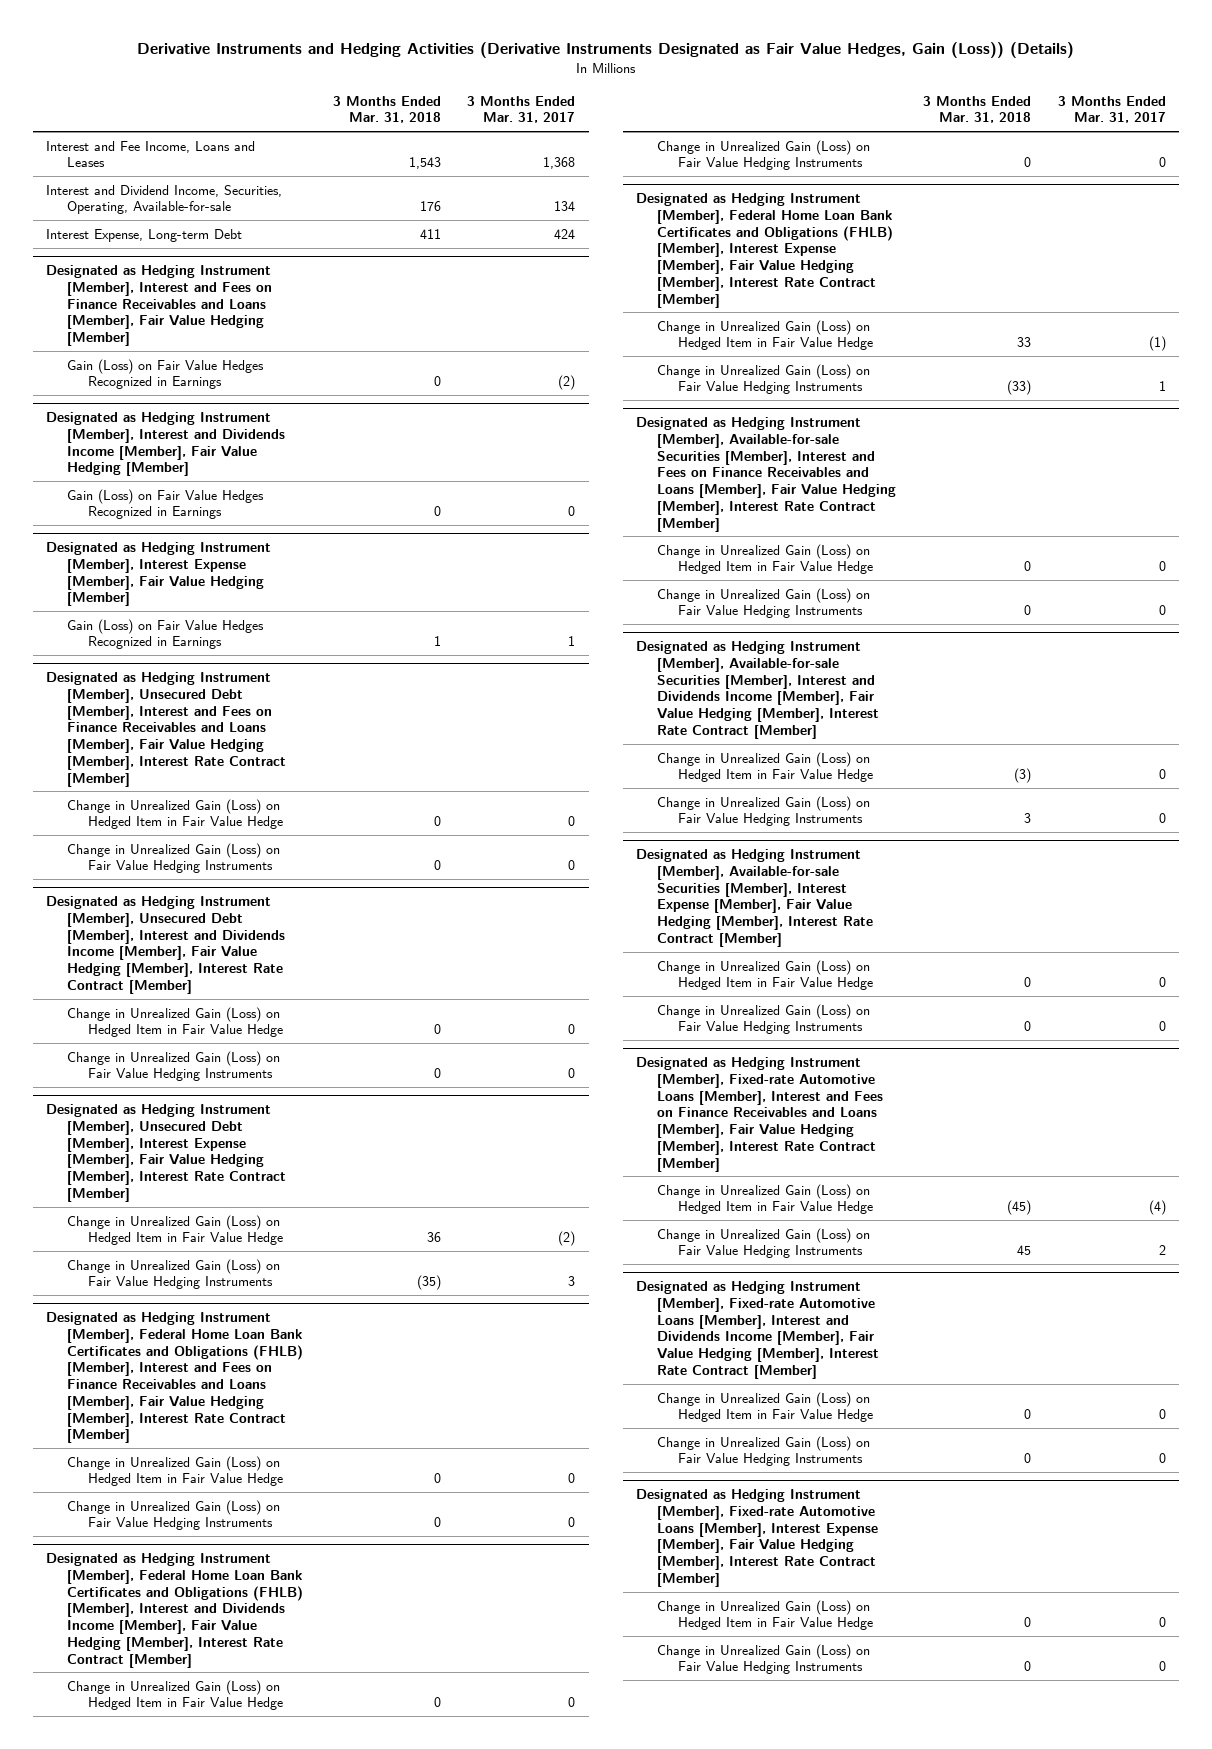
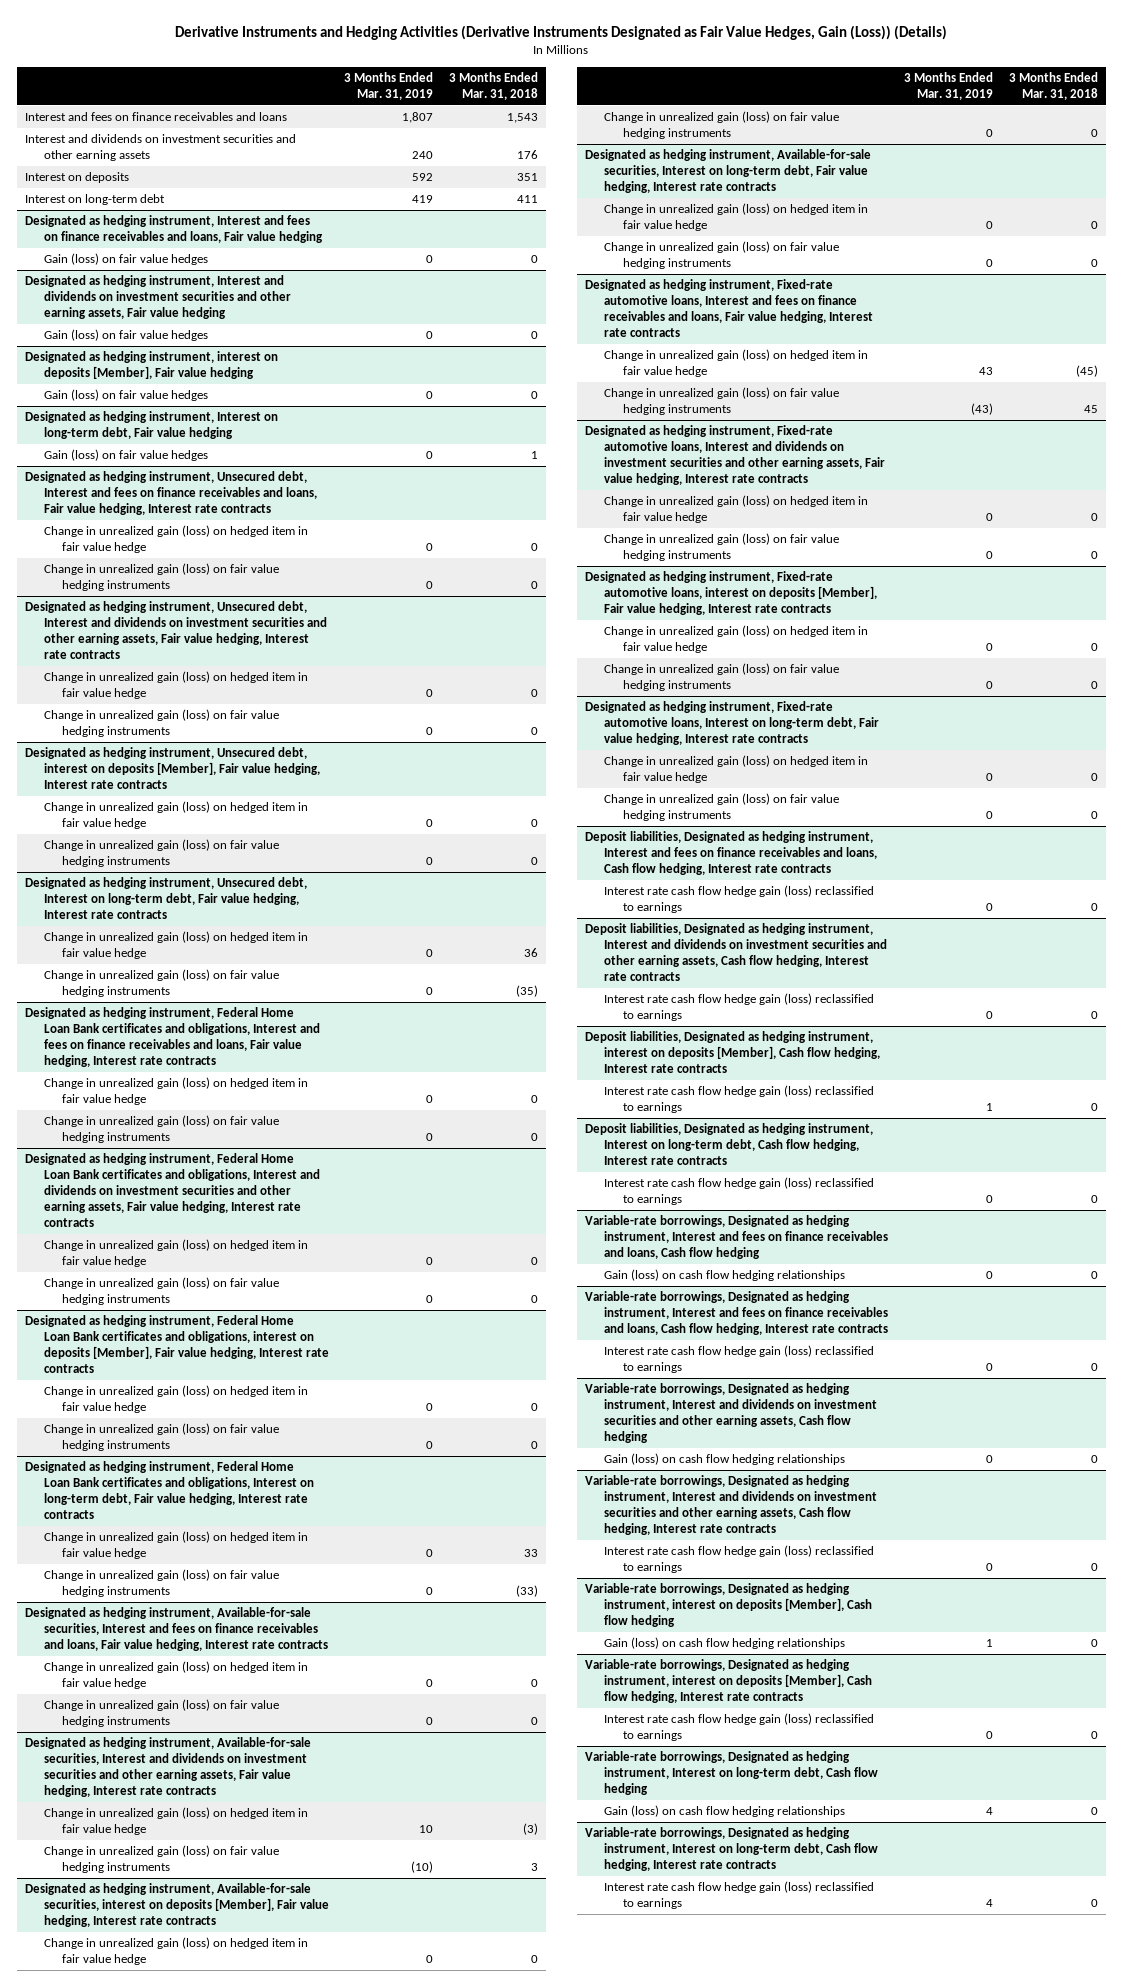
- | 3 Months Ended Mar. 31, 2018 | 3 Months Ended Mar. 31, 2017
+ | 3 Months Ended Mar. 31, 2019 | 3 Months Ended Mar. 31, 2018
- Interest and Fee Income, Loans and Leases | 1,543 | 1,368
- Interest and Dividend Income, Securities, Operating, Available-for-sale | 176 | 134
- Interest Expense, Long-term Debt | 411 | 424
- Designated as Hedging Instrument [Member], Interest and Fees on Finance Receivables and Loans [Member], Fair Value Hedging [Member]
- Gain (Loss) on Fair Value Hedges Recognized in Earnings | 0 | (2)
- Designated as Hedging Instrument [Member], Interest and Dividends Income [Member], Fair Value Hedging [Member]
- Gain (Loss) on Fair Value Hedges Recognized in Earnings | 0 | 0
- Designated as Hedging Instrument [Member], Interest Expense [Member], Fair Value Hedging [Member]
- Gain (Loss) on Fair Value Hedges Recognized in Earnings | 1 | 1
- Designated as Hedging Instrument [Member], Unsecured Debt [Member], Interest and Fees on Finance Receivables and Loans [Member], Fair Value Hedging [Member], Interest Rate Contract [Member]
- Change in Unrealized Gain (Loss) on Hedged Item in Fair Value Hedge | 0 | 0
- Change in Unrealized Gain (Loss) on Fair Value Hedging Instruments | 0 | 0
- Designated as Hedging Instrument [Member], Unsecured Debt [Member], Interest and Dividends Income [Member], Fair Value Hedging [Member], Interest Rate Contract [Member]
- Change in Unrealized Gain (Loss) on Hedged Item in Fair Value Hedge | 0 | 0
- Change in Unrealized Gain (Loss) on Fair Value Hedging Instruments | 0 | 0
- Designated as Hedging Instrument [Member], Unsecured Debt [Member], Interest Expense [Member], Fair Value Hedging [Member], Interest Rate Contract [Member]
- Change in Unrealized Gain (Loss) on Hedged Item in Fair Value Hedge | 36 | (2)
- Change in Unrealized Gain (Loss) on Fair Value Hedging Instruments | (35) | 3
- Designated as Hedging Instrument [Member], Federal Home Loan Bank Certificates and Obligations (FHLB) [Member], Interest and Fees on Finance Receivables and Loans [Member], Fair Value Hedging [Member], Interest Rate Contract [Member]
- Change in Unrealized Gain (Loss) on Hedged Item in Fair Value Hedge | 0 | 0
- Change in Unrealized Gain (Loss) on Fair Value Hedging Instruments | 0 | 0
- Designated as Hedging Instrument [Member], Federal Home Loan Bank Certificates and Obligations (FHLB) [Member], Interest and Dividends Income [Member], Fair Value Hedging [Member], Interest Rate Contract [Member]
- Change in Unrealized Gain (Loss) on Hedged Item in Fair Value Hedge | 0 | 0
- Change in Unrealized Gain (Loss) on Fair Value Hedging Instruments | 0 | 0
- Designated as Hedging Instrument [Member], Federal Home Loan Bank Certificates and Obligations (FHLB) [Member], Interest Expense [Member], Fair Value Hedging [Member], Interest Rate Contract [Member]
- Change in Unrealized Gain (Loss) on Hedged Item in Fair Value Hedge | 33 | (1)
- Change in Unrealized Gain (Loss) on Fair Value Hedging Instruments | (33) | 1
- Designated as Hedging Instrument [Member], Available-for-sale Securities [Member], Interest and Fees on Finance Receivables and Loans [Member], Fair Value Hedging [Member], Interest Rate Contract [Member]
- Change in Unrealized Gain (Loss) on Hedged Item in Fair Value Hedge | 0 | 0
- Change in Unrealized Gain (Loss) on Fair Value Hedging Instruments | 0 | 0
- Designated as Hedging Instrument [Member], Available-for-sale Securities [Member], Interest and Dividends Income [Member], Fair Value Hedging [Member], Interest Rate Contract [Member]
- Change in Unrealized Gain (Loss) on Hedged Item in Fair Value Hedge | (3) | 0
- Change in Unrealized Gain (Loss) on Fair Value Hedging Instruments | 3 | 0
- Designated as Hedging Instrument [Member], Available-for-sale Securities [Member], Interest Expense [Member], Fair Value Hedging [Member], Interest Rate Contract [Member]
- Change in Unrealized Gain (Loss) on Hedged Item in Fair Value Hedge | 0 | 0
- Change in Unrealized Gain (Loss) on Fair Value Hedging Instruments | 0 | 0
- Designated as Hedging Instrument [Member], Fixed-rate Automotive Loans [Member], Interest and Fees on Finance Receivables and Loans [Member], Fair Value Hedging [Member], Interest Rate Contract [Member]
- Change in Unrealized Gain (Loss) on Hedged Item in Fair Value Hedge | (45) | (4)
- Change in Unrealized Gain (Loss) on Fair Value Hedging Instruments | 45 | 2
- Designated as Hedging Instrument [Member], Fixed-rate Automotive Loans [Member], Interest and Dividends Income [Member], Fair Value Hedging [Member], Interest Rate Contract [Member]
- Change in Unrealized Gain (Loss) on Hedged Item in Fair Value Hedge | 0 | 0
- Change in Unrealized Gain (Loss) on Fair Value Hedging Instruments | 0 | 0
- Designated as Hedging Instrument [Member], Fixed-rate Automotive Loans [Member], Interest Expense [Member], Fair Value Hedging [Member], Interest Rate Contract [Member]
- Change in Unrealized Gain (Loss) on Hedged Item in Fair Value Hedge | 0 | 0
- Change in Unrealized Gain (Loss) on Fair Value Hedging Instruments | 0 | 0
+ Interest and fees on finance receivables and loans | 1,807 | 1,543
+ Interest and dividends on investment securities and other earning assets | 240 | 176
+ Interest on deposits | 592 | 351
+ Interest on long-term debt | 419 | 411
+ Designated as hedging instrument, Interest and fees on finance receivables and loans, Fair value hedging
+ Gain (loss) on fair value hedges | 0 | 0
+ Designated as hedging instrument, Interest and dividends on investment securities and other earning assets, Fair value hedging
+ Gain (loss) on fair value hedges | 0 | 0
+ Designated as hedging instrument, interest on deposits [Member], Fair value hedging
+ Gain (loss) on fair value hedges | 0 | 0
+ Designated as hedging instrument, Interest on long-term debt, Fair value hedging
+ Gain (loss) on fair value hedges | 0 | 1
+ Designated as hedging instrument, Unsecured debt, Interest and fees on finance receivables and loans, Fair value hedging, Interest rate contracts
+ Change in unrealized gain (loss) on hedged item in fair value hedge | 0 | 0
+ Change in unrealized gain (loss) on fair value hedging instruments | 0 | 0
+ Designated as hedging instrument, Unsecured debt, Interest and dividends on investment securities and other earning assets, Fair value hedging, Interest rate contracts
+ Change in unrealized gain (loss) on hedged item in fair value hedge | 0 | 0
+ Change in unrealized gain (loss) on fair value hedging instruments | 0 | 0
+ Designated as hedging instrument, Unsecured debt, interest on deposits [Member], Fair value hedging, Interest rate contracts
+ Change in unrealized gain (loss) on hedged item in fair value hedge | 0 | 0
+ Change in unrealized gain (loss) on fair value hedging instruments | 0 | 0
+ Designated as hedging instrument, Unsecured debt, Interest on long-term debt, Fair value hedging, Interest rate contracts
+ Change in unrealized gain (loss) on hedged item in fair value hedge | 0 | 36
+ Change in unrealized gain (loss) on fair value hedging instruments | 0 | (35)
+ Designated as hedging instrument, Federal Home Loan Bank certificates and obligations, Interest and fees on finance receivables and loans, Fair value hedging, Interest rate contracts
+ Change in unrealized gain (loss) on hedged item in fair value hedge | 0 | 0
+ Change in unrealized gain (loss) on fair value hedging instruments | 0 | 0
+ Designated as hedging instrument, Federal Home Loan Bank certificates and obligations, Interest and dividends on investment securities and other earning assets, Fair value hedging, Interest rate contracts
+ Change in unrealized gain (loss) on hedged item in fair value hedge | 0 | 0
+ Change in unrealized gain (loss) on fair value hedging instruments | 0 | 0
+ Designated as hedging instrument, Federal Home Loan Bank certificates and obligations, interest on deposits [Member], Fair value hedging, Interest rate contracts
+ Change in unrealized gain (loss) on hedged item in fair value hedge | 0 | 0
+ Change in unrealized gain (loss) on fair value hedging instruments | 0 | 0
+ Designated as hedging instrument, Federal Home Loan Bank certificates and obligations, Interest on long-term debt, Fair value hedging, Interest rate contracts
+ Change in unrealized gain (loss) on hedged item in fair value hedge | 0 | 33
+ Change in unrealized gain (loss) on fair value hedging instruments | 0 | (33)
+ Designated as hedging instrument, Available-for-sale securities, Interest and fees on finance receivables and loans, Fair value hedging, Interest rate contracts
+ Change in unrealized gain (loss) on hedged item in fair value hedge | 0 | 0
+ Change in unrealized gain (loss) on fair value hedging instruments | 0 | 0
+ Designated as hedging instrument, Available-for-sale securities, Interest and dividends on investment securities and other earning assets, Fair value hedging, Interest rate contracts
+ Change in unrealized gain (loss) on hedged item in fair value hedge | 10 | (3)
+ Change in unrealized gain (loss) on fair value hedging instruments | (10) | 3
+ Designated as hedging instrument, Available-for-sale securities, interest on deposits [Member], Fair value hedging, Interest rate contracts
+ Change in unrealized gain (loss) on hedged item in fair value hedge | 0 | 0
+ Change in unrealized gain (loss) on fair value hedging instruments | 0 | 0
+ Designated as hedging instrument, Available-for-sale securities, Interest on long-term debt, Fair value hedging, Interest rate contracts
+ Change in unrealized gain (loss) on hedged item in fair value hedge | 0 | 0
+ Change in unrealized gain (loss) on fair value hedging instruments | 0 | 0
+ Designated as hedging instrument, Fixed-rate automotive loans, Interest and fees on finance receivables and loans, Fair value hedging, Interest rate contracts
+ Change in unrealized gain (loss) on hedged item in fair value hedge | 43 | (45)
+ Change in unrealized gain (loss) on fair value hedging instruments | (43) | 45
+ Designated as hedging instrument, Fixed-rate automotive loans, Interest and dividends on investment securities and other earning assets, Fair value hedging, Interest rate contracts
+ Change in unrealized gain (loss) on hedged item in fair value hedge | 0 | 0
+ Change in unrealized gain (loss) on fair value hedging instruments | 0 | 0
+ Designated as hedging instrument, Fixed-rate automotive loans, interest on deposits [Member], Fair value hedging, Interest rate contracts
+ Change in unrealized gain (loss) on hedged item in fair value hedge | 0 | 0
+ Change in unrealized gain (loss) on fair value hedging instruments | 0 | 0
+ Designated as hedging instrument, Fixed-rate automotive loans, Interest on long-term debt, Fair value hedging, Interest rate contracts
+ Change in unrealized gain (loss) on hedged item in fair value hedge | 0 | 0
+ Change in unrealized gain (loss) on fair value hedging instruments | 0 | 0
+ Deposit liabilities, Designated as hedging instrument, Interest and fees on finance receivables and loans, Cash flow hedging, Interest rate contracts
+ Interest rate cash flow hedge gain (loss) reclassified to earnings | 0 | 0
+ Deposit liabilities, Designated as hedging instrument, Interest and dividends on investment securities and other earning assets, Cash flow hedging, Interest rate contracts
+ Interest rate cash flow hedge gain (loss) reclassified to earnings | 0 | 0
+ Deposit liabilities, Designated as hedging instrument, interest on deposits [Member], Cash flow hedging, Interest rate contracts
+ Interest rate cash flow hedge gain (loss) reclassified to earnings | 1 | 0
+ Deposit liabilities, Designated as hedging instrument, Interest on long-term debt, Cash flow hedging, Interest rate contracts
+ Interest rate cash flow hedge gain (loss) reclassified to earnings | 0 | 0
+ Variable-rate borrowings, Designated as hedging instrument, Interest and fees on finance receivables and loans, Cash flow hedging
+ Gain (loss) on cash flow hedging relationships | 0 | 0
+ Variable-rate borrowings, Designated as hedging instrument, Interest and fees on finance receivables and loans, Cash flow hedging, Interest rate contracts
+ Interest rate cash flow hedge gain (loss) reclassified to earnings | 0 | 0
+ Variable-rate borrowings, Designated as hedging instrument, Interest and dividends on investment securities and other earning assets, Cash flow hedging
+ Gain (loss) on cash flow hedging relationships | 0 | 0
+ Variable-rate borrowings, Designated as hedging instrument, Interest and dividends on investment securities and other earning assets, Cash flow hedging, Interest rate contracts
+ Interest rate cash flow hedge gain (loss) reclassified to earnings | 0 | 0
+ Variable-rate borrowings, Designated as hedging instrument, interest on deposits [Member], Cash flow hedging
+ Gain (loss) on cash flow hedging relationships | 1 | 0
+ Variable-rate borrowings, Designated as hedging instrument, interest on deposits [Member], Cash flow hedging, Interest rate contracts
+ Interest rate cash flow hedge gain (loss) reclassified to earnings | 0 | 0
+ Variable-rate borrowings, Designated as hedging instrument, Interest on long-term debt, Cash flow hedging
+ Gain (loss) on cash flow hedging relationships | 4 | 0
+ Variable-rate borrowings, Designated as hedging instrument, Interest on long-term debt, Cash flow hedging, Interest rate contracts
+ Interest rate cash flow hedge gain (loss) reclassified to earnings | 4 | 0

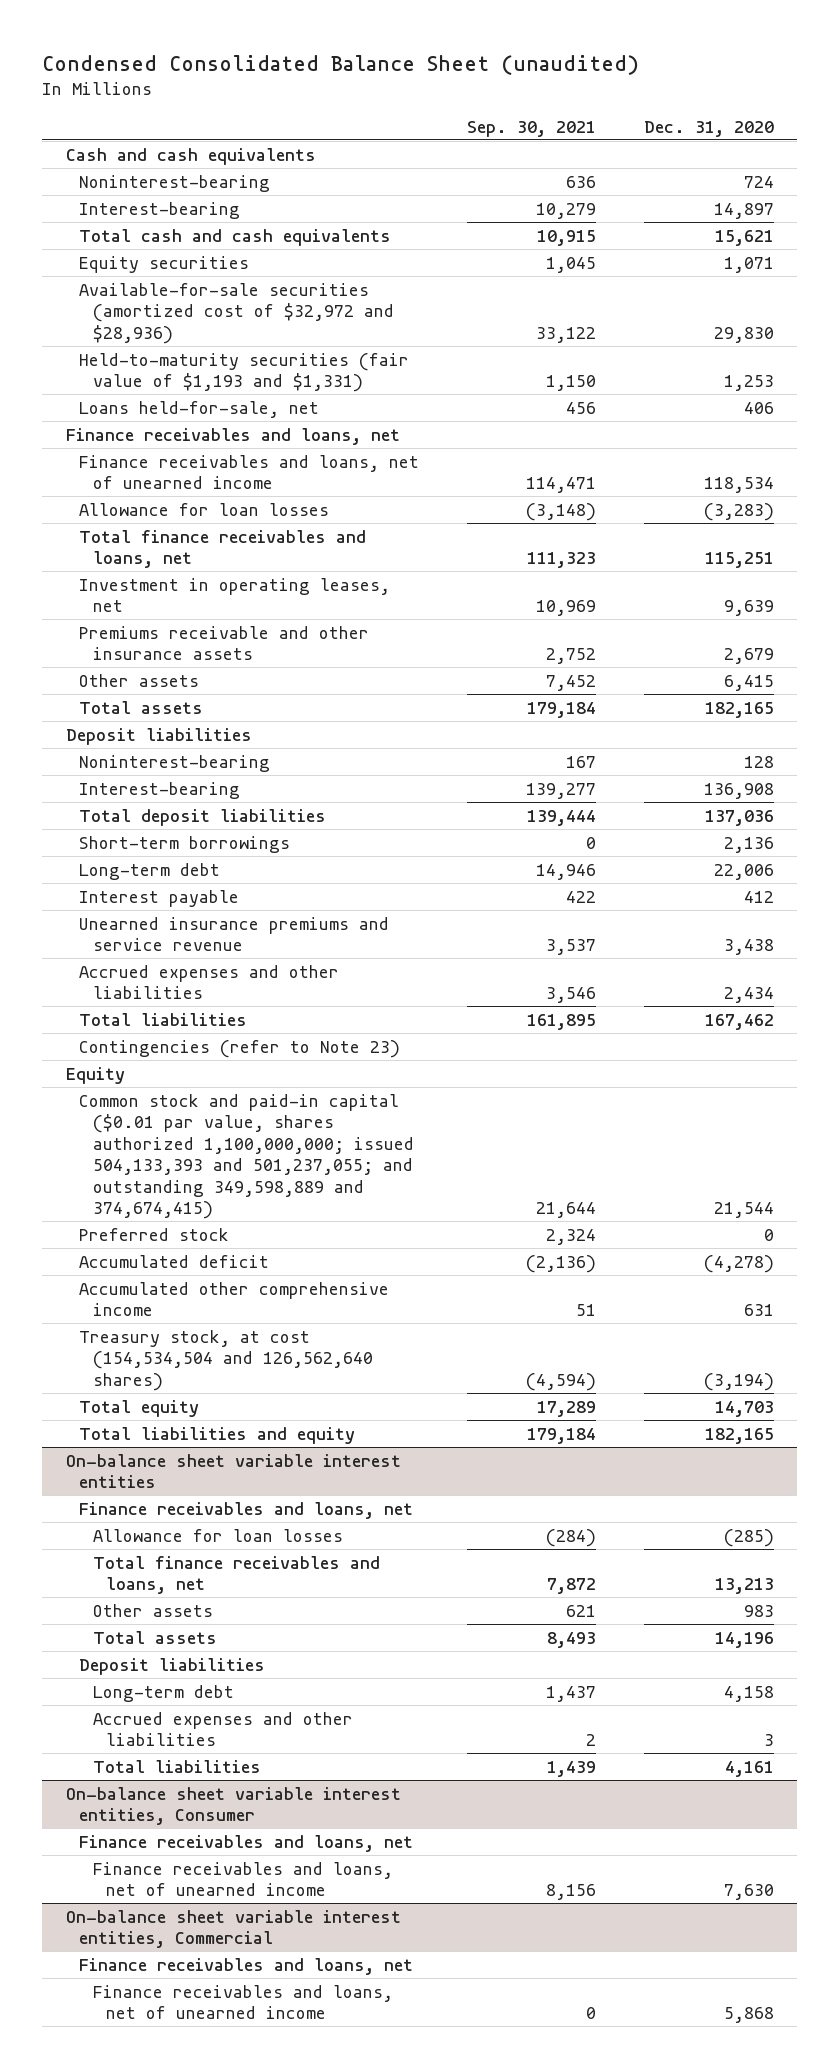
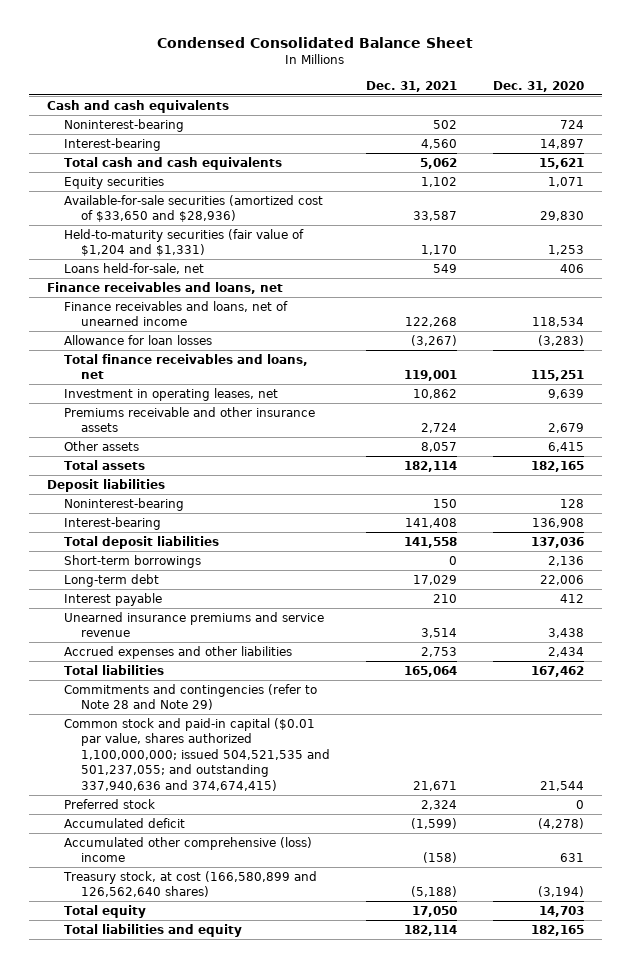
- Condensed Consolidated Balance Sheet (unaudited)
+ Condensed Consolidated Balance Sheet
- | Sep. 30, 2021 | Dec. 31, 2020
+ | Dec. 31, 2021 | Dec. 31, 2020
- Available-for-sale securities (amortized cost of $32,972 and $28,936) | 33,122 | 29,830
- Held-to-maturity securities (fair value of $1,193 and $1,331) | 1,150 | 1,253
+ Available-for-sale securities (amortized cost of $33,650 and $28,936) | 33,587 | 29,830
+ Held-to-maturity securities (fair value of $1,204 and $1,331) | 1,170 | 1,253
- Contingencies (refer to Note 23)
- Equity
- Common stock and paid-in capital ($0.01 par value, shares authorized 1,100,000,000; issued 504,133,393 and 501,237,055; and outstanding 349,598,889 and 374,674,415) | 21,644 | 21,544
+ Commitments and contingencies (refer to Note 28 and Note 29)
+ Common stock and paid-in capital ($0.01 par value, shares authorized 1,100,000,000; issued 504,521,535 and 501,237,055; and outstanding 337,940,636 and 374,674,415) | 21,671 | 21,544
- Accumulated other comprehensive income | 51 | 631
- Treasury stock, at cost (154,534,504 and 126,562,640 shares) | (4,594) | (3,194)
+ Accumulated other comprehensive (loss) income | (158) | 631
+ Treasury stock, at cost (166,580,899 and 126,562,640 shares) | (5,188) | (3,194)
- On-balance sheet variable interest entities
- Finance receivables and loans, net
- Allowance for loan losses | (284) | (285)
- Total finance receivables and loans, net | 7,872 | 13,213
- Other assets | 621 | 983
- Total assets | 8,493 | 14,196
- Deposit liabilities
- Long-term debt | 1,437 | 4,158
- Accrued expenses and other liabilities | 2 | 3
- Total liabilities | 1,439 | 4,161
- On-balance sheet variable interest entities, Consumer
- Finance receivables and loans, net
- Finance receivables and loans, net of unearned income | 8,156 | 7,630
- On-balance sheet variable interest entities, Commercial
- Finance receivables and loans, net
- Finance receivables and loans, net of unearned income | 0 | 5,868

